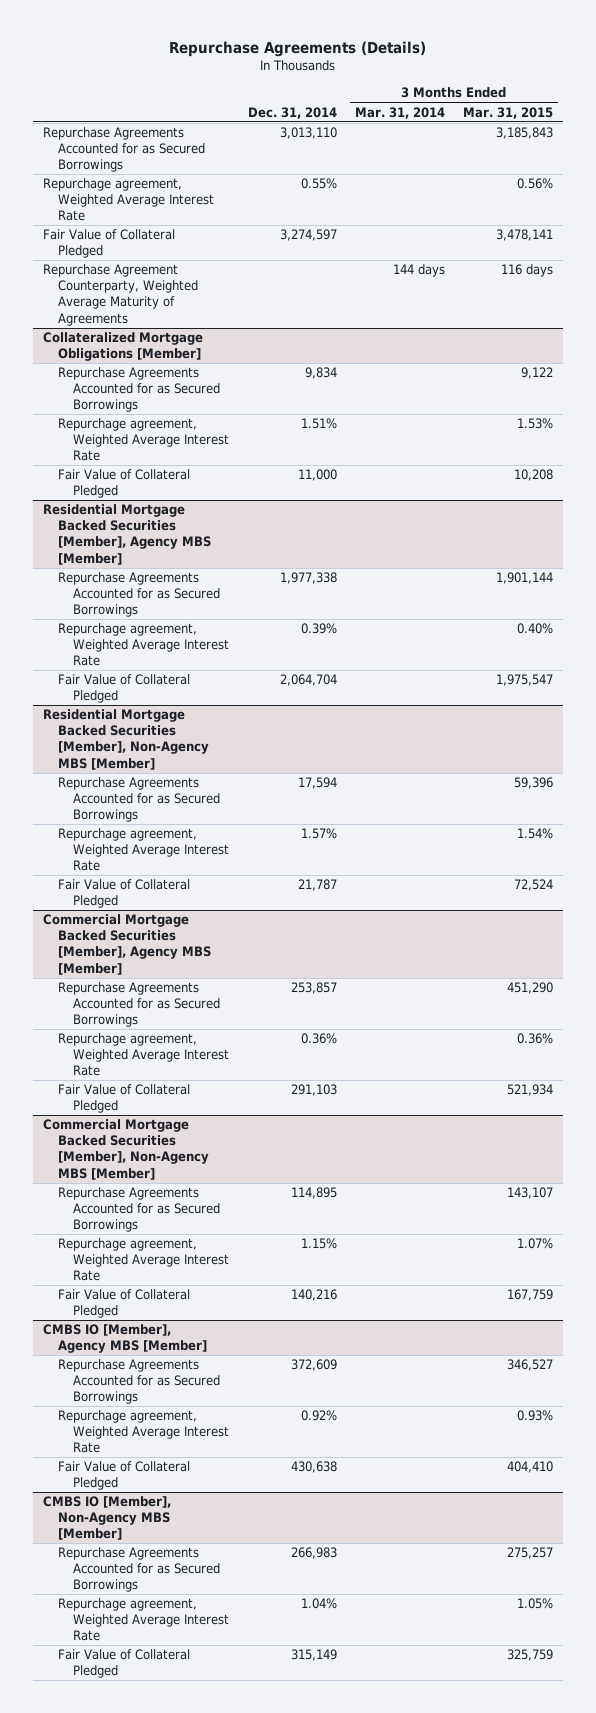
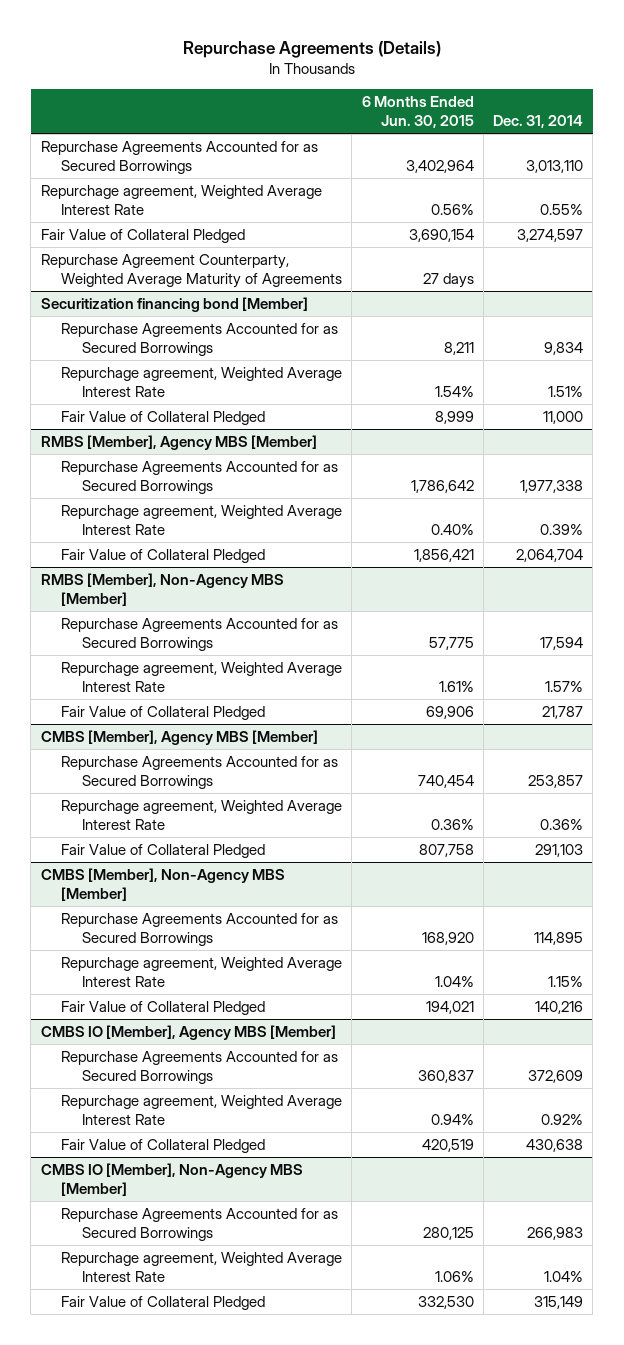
- | Dec. 31, 2014 | 3 Months Ended Mar. 31, 2014 | 3 Months Ended Mar. 31, 2015
+ | 6 Months Ended Jun. 30, 2015 | Dec. 31, 2014
- Collateralized Mortgage Obligations [Member]
+ Securitization financing bond [Member]
- Residential Mortgage Backed Securities [Member], Agency MBS [Member]
+ RMBS [Member], Agency MBS [Member]
- Residential Mortgage Backed Securities [Member], Non-Agency MBS [Member]
+ RMBS [Member], Non-Agency MBS [Member]
- Commercial Mortgage Backed Securities [Member], Agency MBS [Member]
+ CMBS [Member], Agency MBS [Member]
- Commercial Mortgage Backed Securities [Member], Non-Agency MBS [Member]
+ CMBS [Member], Non-Agency MBS [Member]

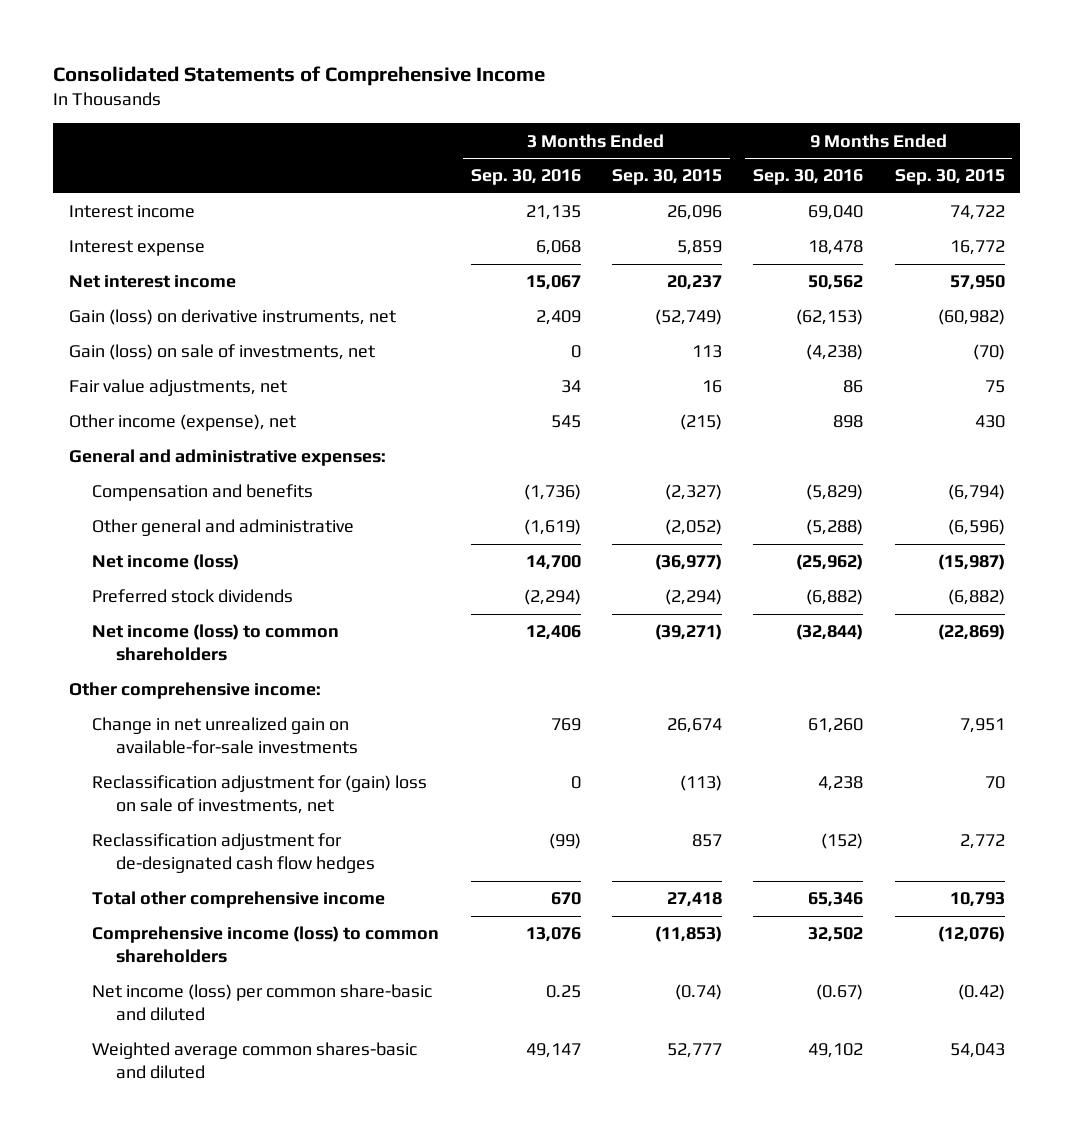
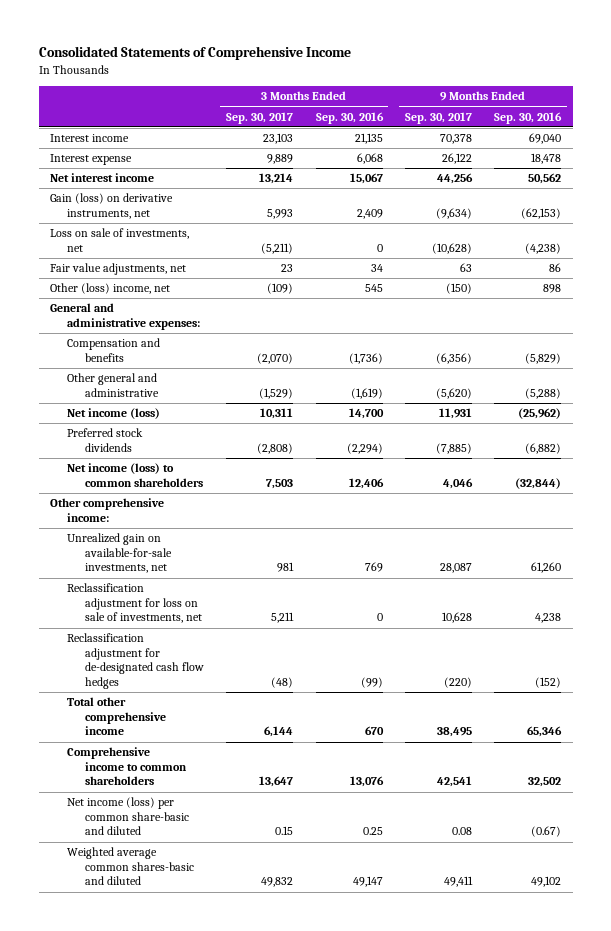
- | 3 Months Ended Sep. 30, 2016 | 3 Months Ended Sep. 30, 2015 | 9 Months Ended Sep. 30, 2016 | 9 Months Ended Sep. 30, 2015
+ | 3 Months Ended Sep. 30, 2017 | 3 Months Ended Sep. 30, 2016 | 9 Months Ended Sep. 30, 2017 | 9 Months Ended Sep. 30, 2016
- Gain (loss) on sale of investments, net | 0 | 113 | (4,238) | (70)
+ Loss on sale of investments, net | (5,211) | 0 | (10,628) | (4,238)
- Other income (expense), net | 545 | (215) | 898 | 430
+ Other (loss) income, net | (109) | 545 | (150) | 898
- Change in net unrealized gain on available-for-sale investments | 769 | 26,674 | 61,260 | 7,951
- Reclassification adjustment for (gain) loss on sale of investments, net | 0 | (113) | 4,238 | 70
+ Unrealized gain on available-for-sale investments, net | 981 | 769 | 28,087 | 61,260
+ Reclassification adjustment for loss on sale of investments, net | 5,211 | 0 | 10,628 | 4,238
- Comprehensive income (loss) to common shareholders | 13,076 | (11,853) | 32,502 | (12,076)
+ Comprehensive income to common shareholders | 13,647 | 13,076 | 42,541 | 32,502

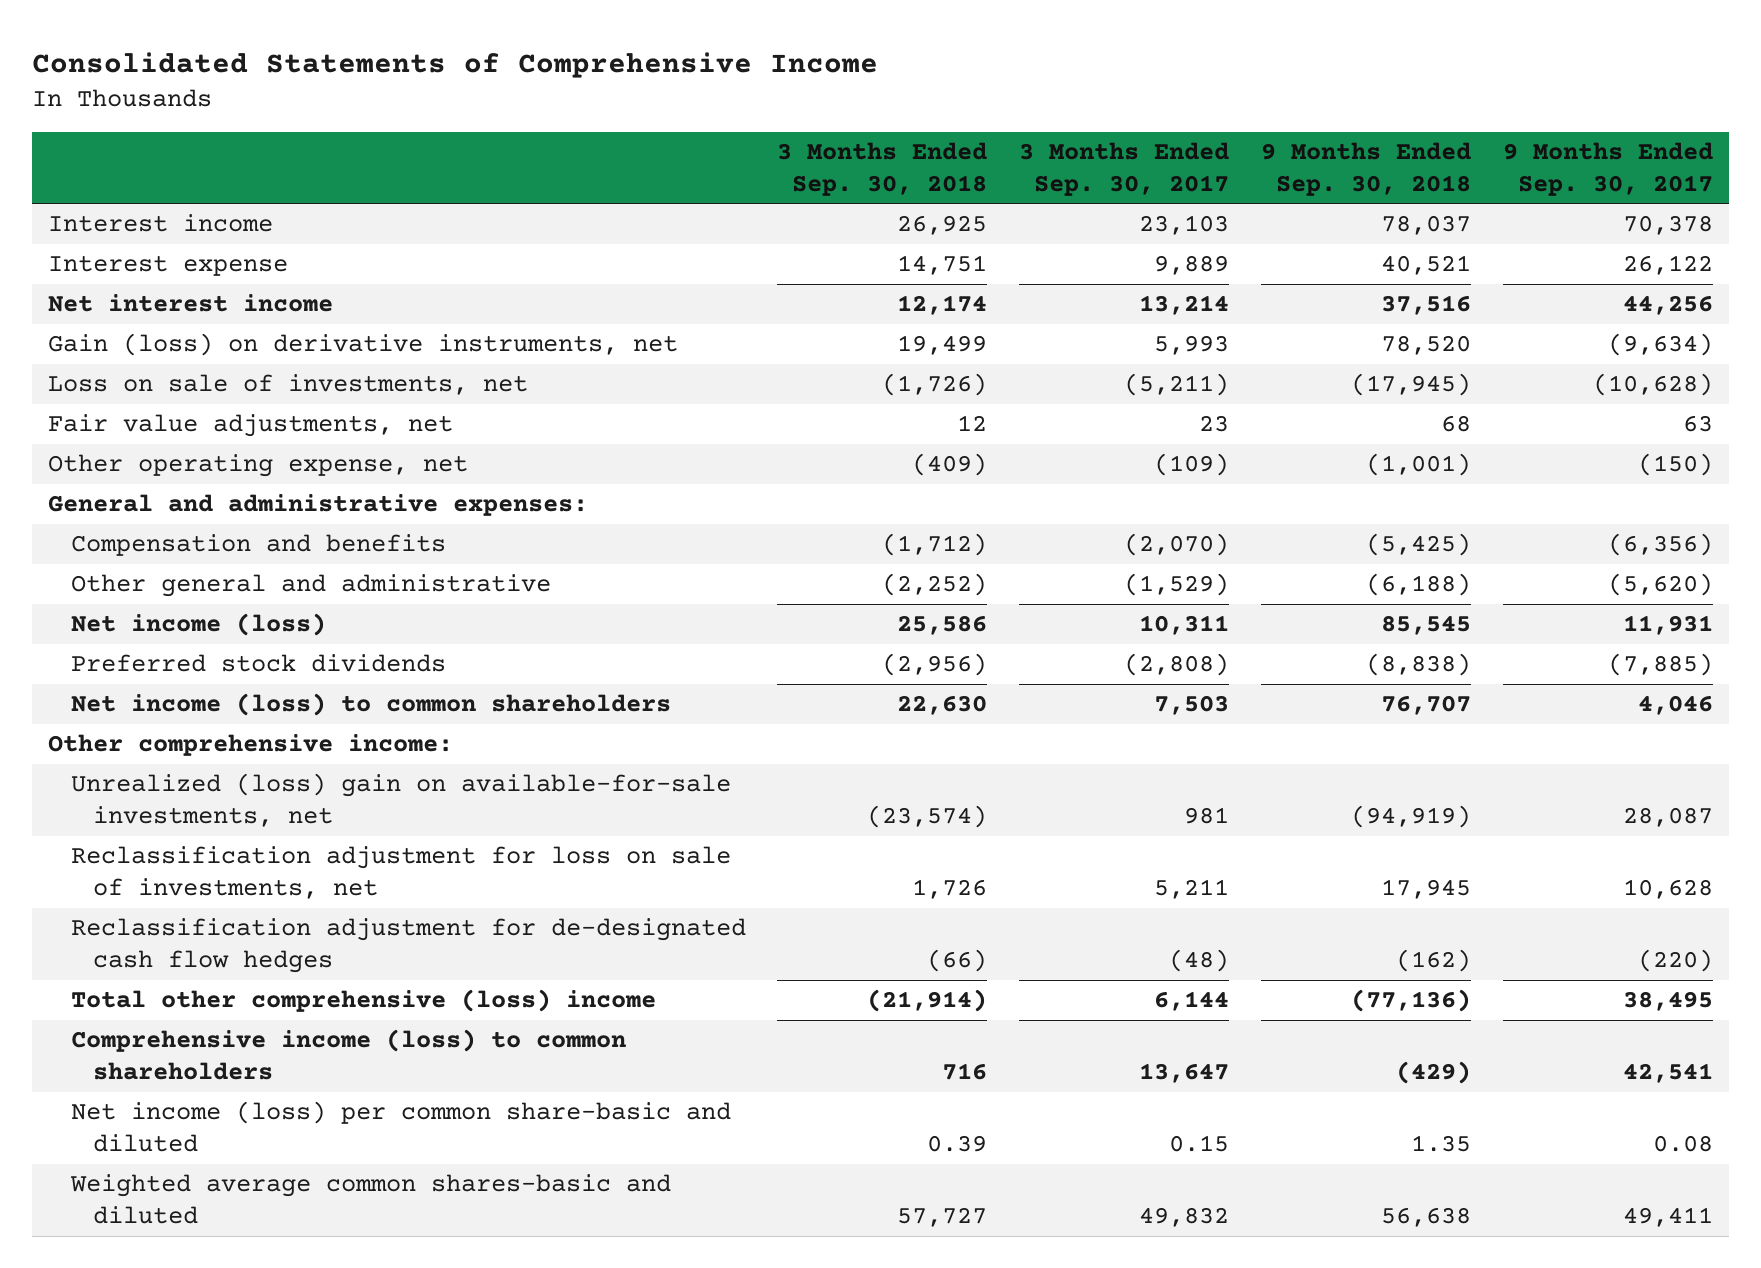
- | 3 Months Ended Sep. 30, 2017 | 3 Months Ended Sep. 30, 2016 | 9 Months Ended Sep. 30, 2017 | 9 Months Ended Sep. 30, 2016
+ | 3 Months Ended Sep. 30, 2018 | 3 Months Ended Sep. 30, 2017 | 9 Months Ended Sep. 30, 2018 | 9 Months Ended Sep. 30, 2017
- Other (loss) income, net | (109) | 545 | (150) | 898
+ Other operating expense, net | (409) | (109) | (1,001) | (150)
- Unrealized gain on available-for-sale investments, net | 981 | 769 | 28,087 | 61,260
+ Unrealized (loss) gain on available-for-sale investments, net | (23,574) | 981 | (94,919) | 28,087
- Total other comprehensive income | 6,144 | 670 | 38,495 | 65,346
- Comprehensive income to common shareholders | 13,647 | 13,076 | 42,541 | 32,502
+ Total other comprehensive (loss) income | (21,914) | 6,144 | (77,136) | 38,495
+ Comprehensive income (loss) to common shareholders | 716 | 13,647 | (429) | 42,541

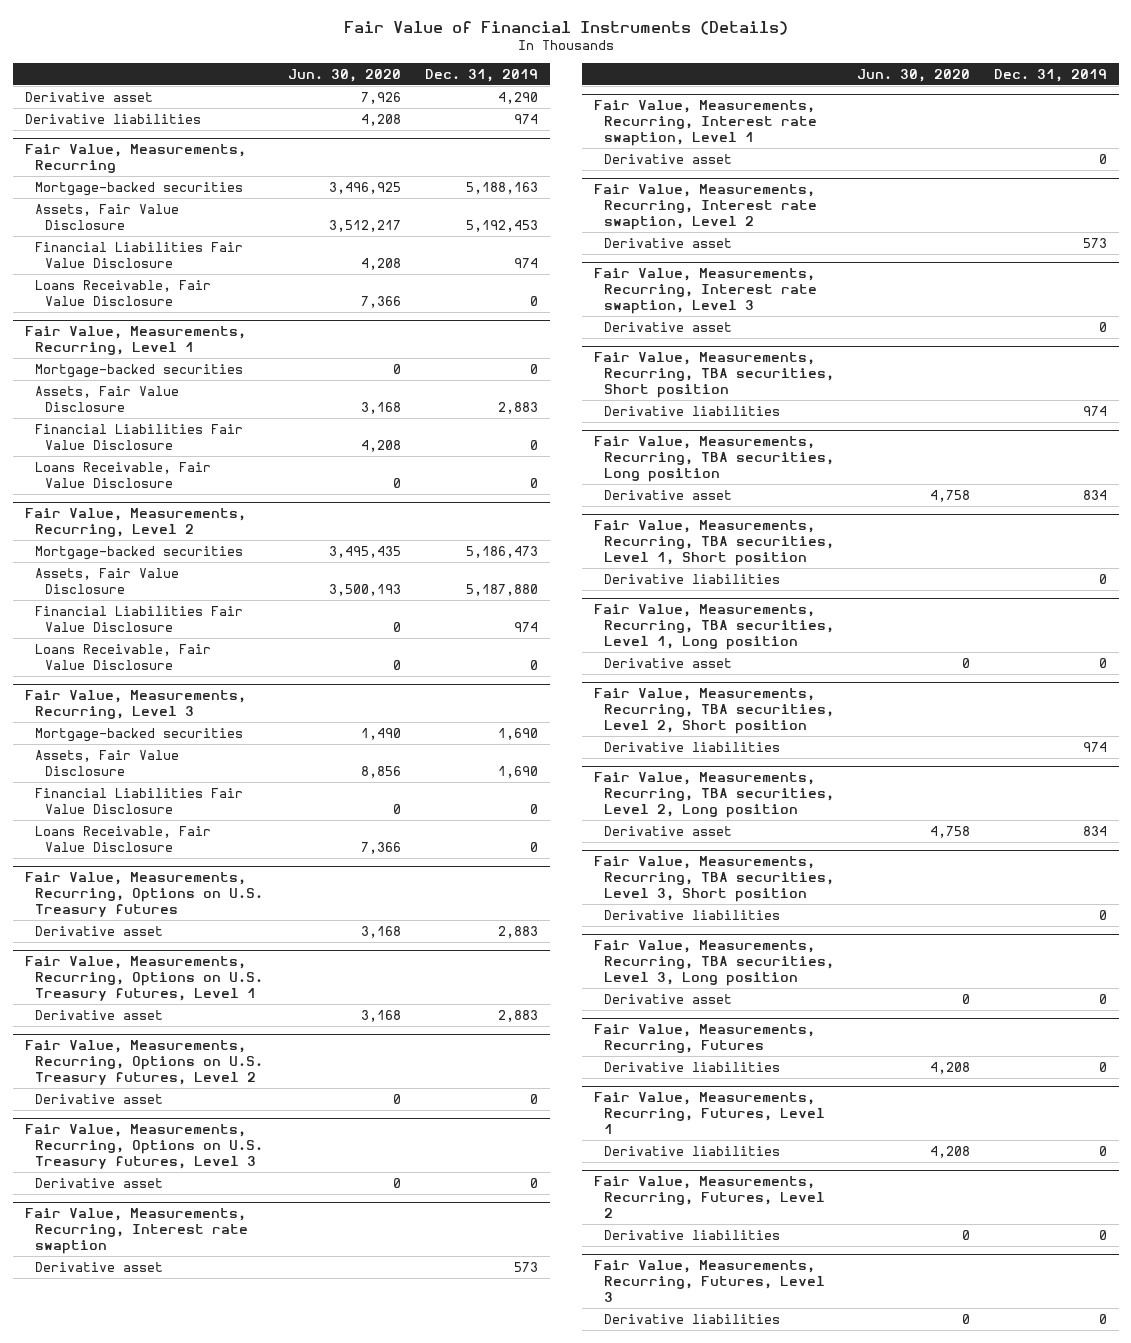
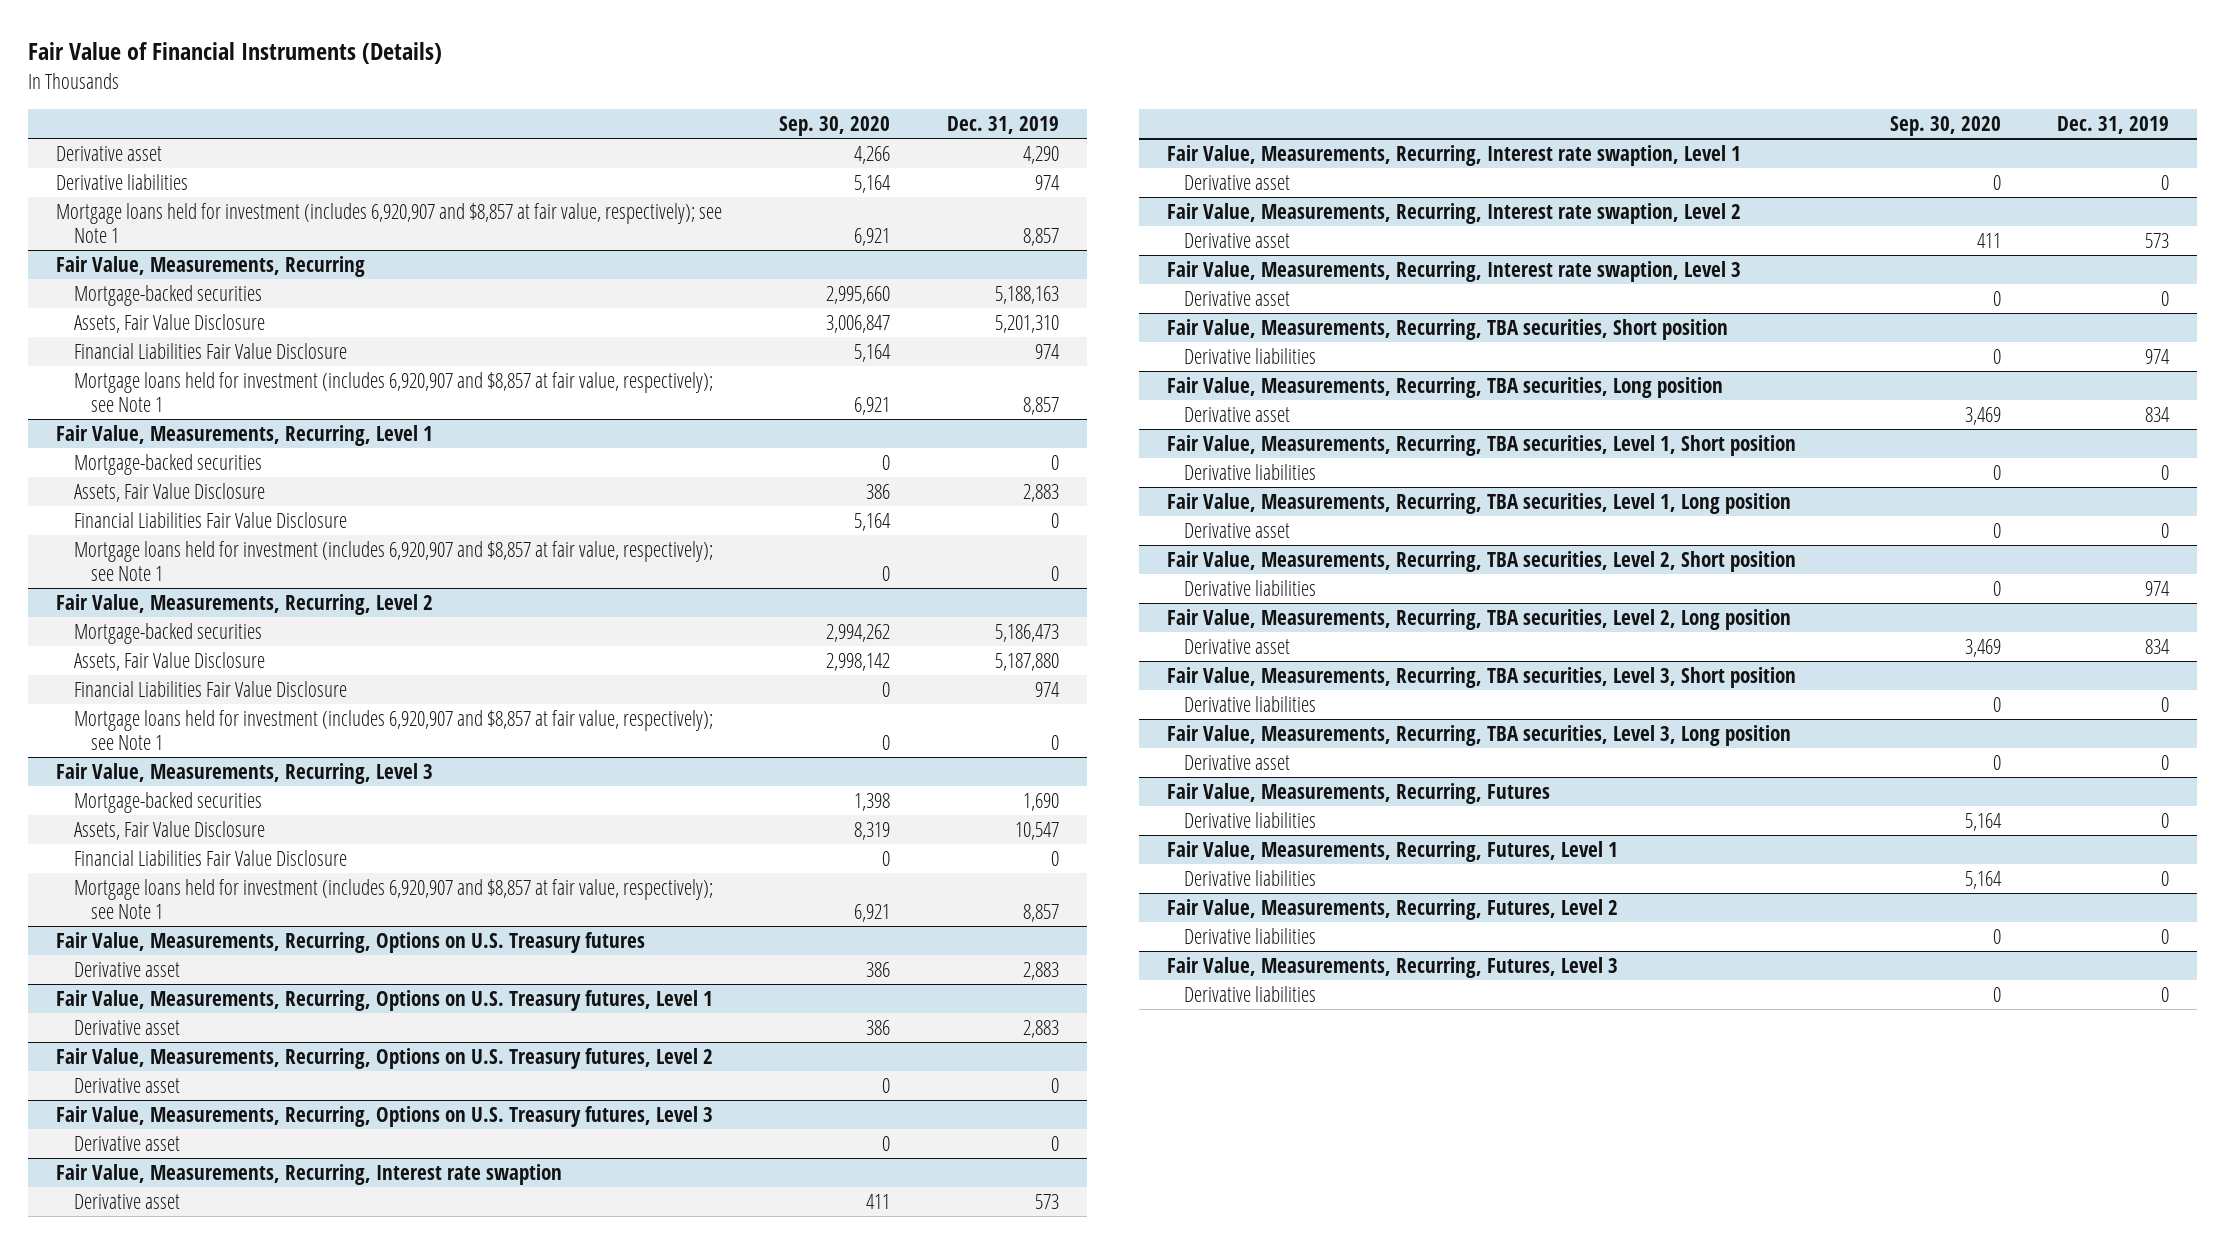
- | Jun. 30, 2020 | Dec. 31, 2019
+ | Sep. 30, 2020 | Dec. 31, 2019
+ Mortgage loans held for investment (includes 6,920,907 and $8,857 at fair value, respectively); see Note 1 | 6,921 | 8,857
@ Fair Value, Measurements, Recurring
- Assets, Fair Value Disclosure | 3,512,217 | 5,192,453
+ Assets, Fair Value Disclosure | 3,006,847 | 5,201,310
- Loans Receivable, Fair Value Disclosure | 7,366 | 0
+ Mortgage loans held for investment (includes 6,920,907 and $8,857 at fair value, respectively); see Note 1 | 6,921 | 8,857
@ Fair Value, Measurements, Recurring, Level 1
- Loans Receivable, Fair Value Disclosure | 0 | 0
+ Mortgage loans held for investment (includes 6,920,907 and $8,857 at fair value, respectively); see Note 1 | 0 | 0
@ Fair Value, Measurements, Recurring, Level 2
- Loans Receivable, Fair Value Disclosure | 0 | 0
+ Mortgage loans held for investment (includes 6,920,907 and $8,857 at fair value, respectively); see Note 1 | 0 | 0
@ Fair Value, Measurements, Recurring, Level 3
- Assets, Fair Value Disclosure | 8,856 | 1,690
+ Assets, Fair Value Disclosure | 8,319 | 10,547
- Loans Receivable, Fair Value Disclosure | 7,366 | 0
+ Mortgage loans held for investment (includes 6,920,907 and $8,857 at fair value, respectively); see Note 1 | 6,921 | 8,857

